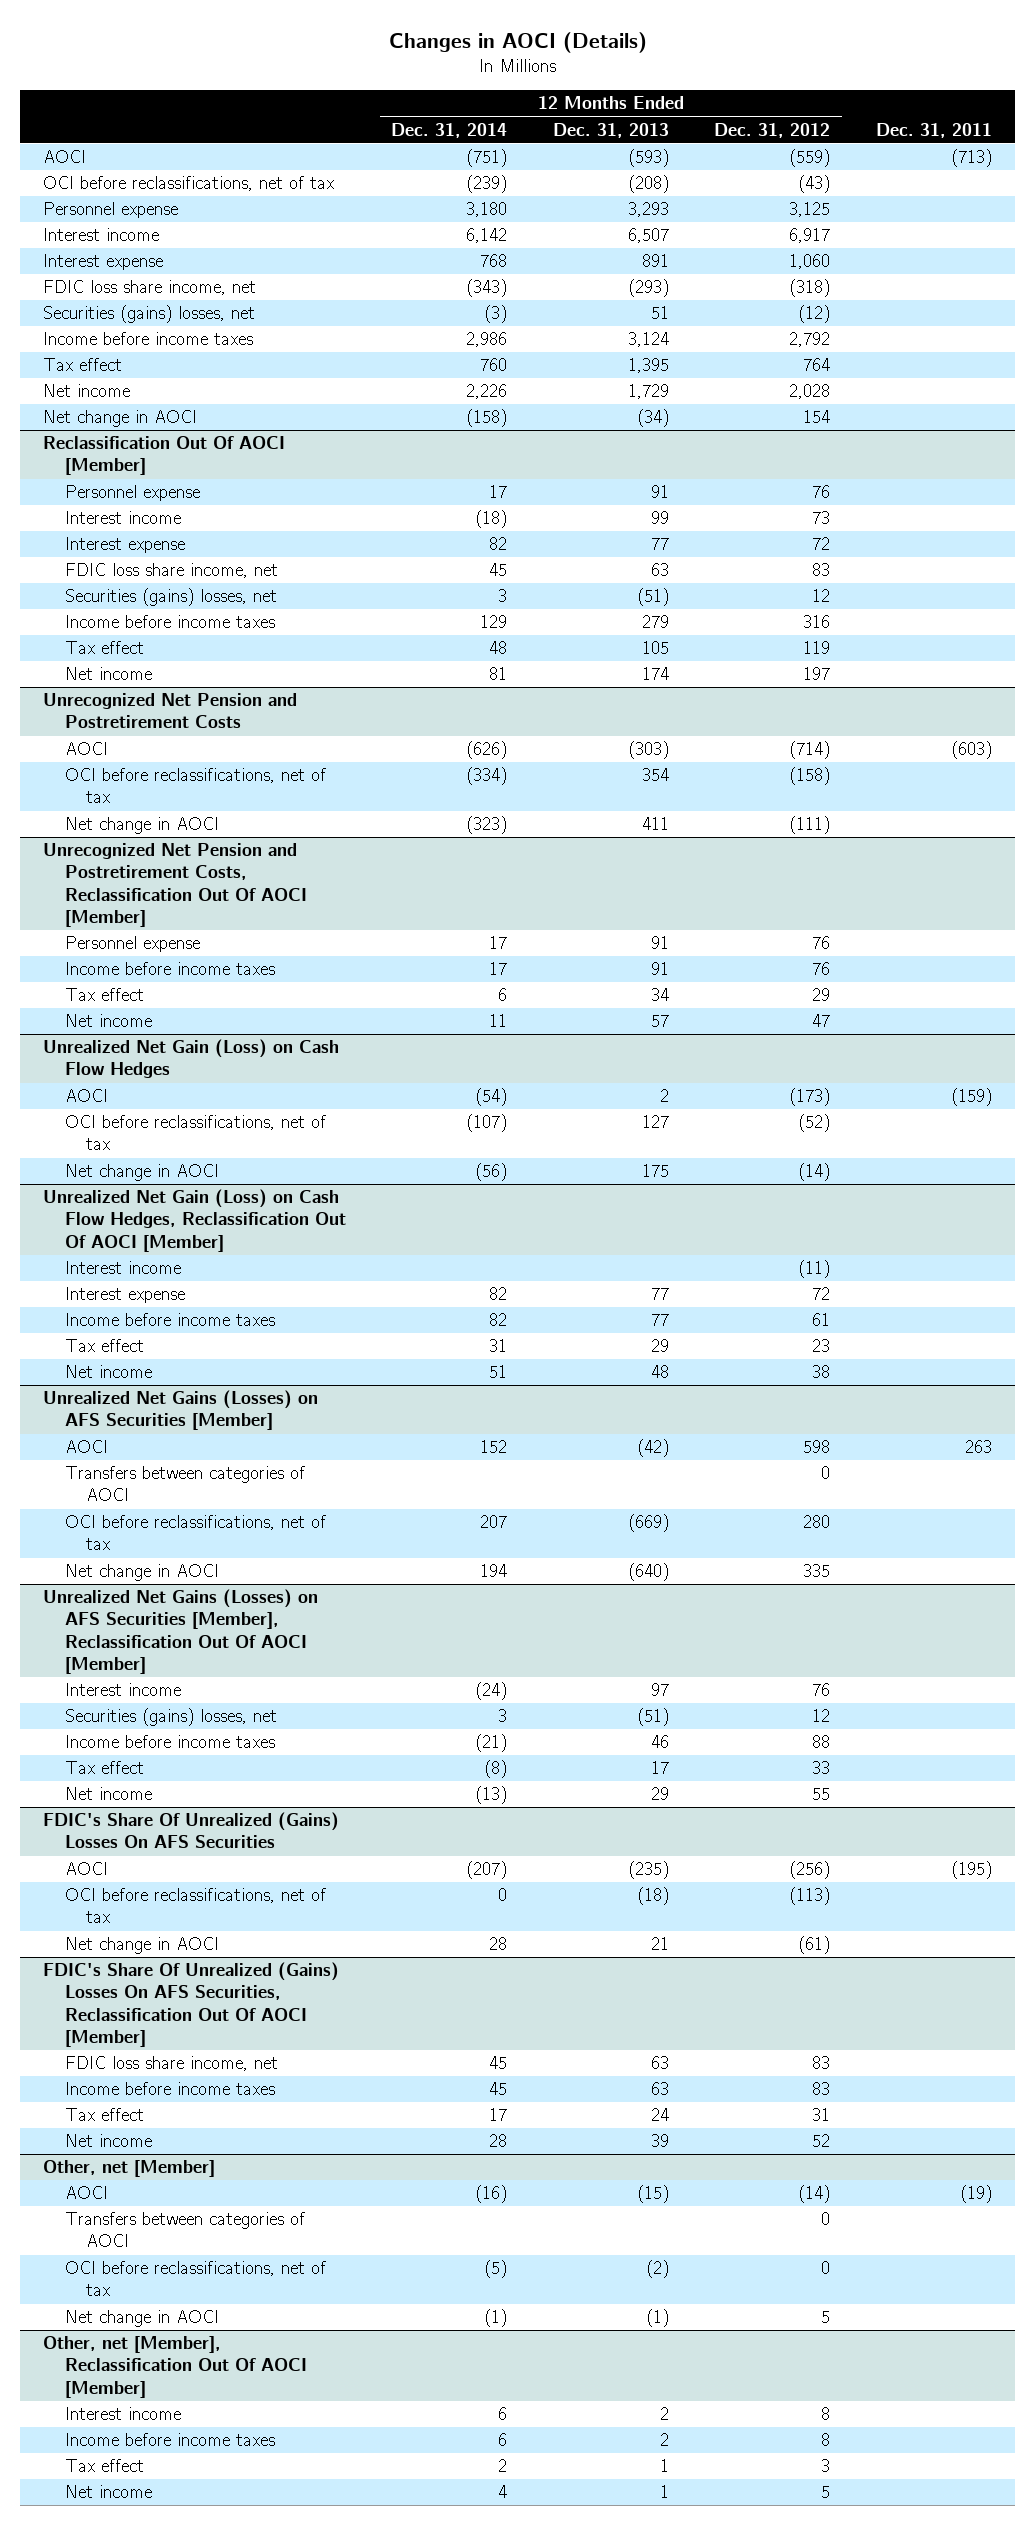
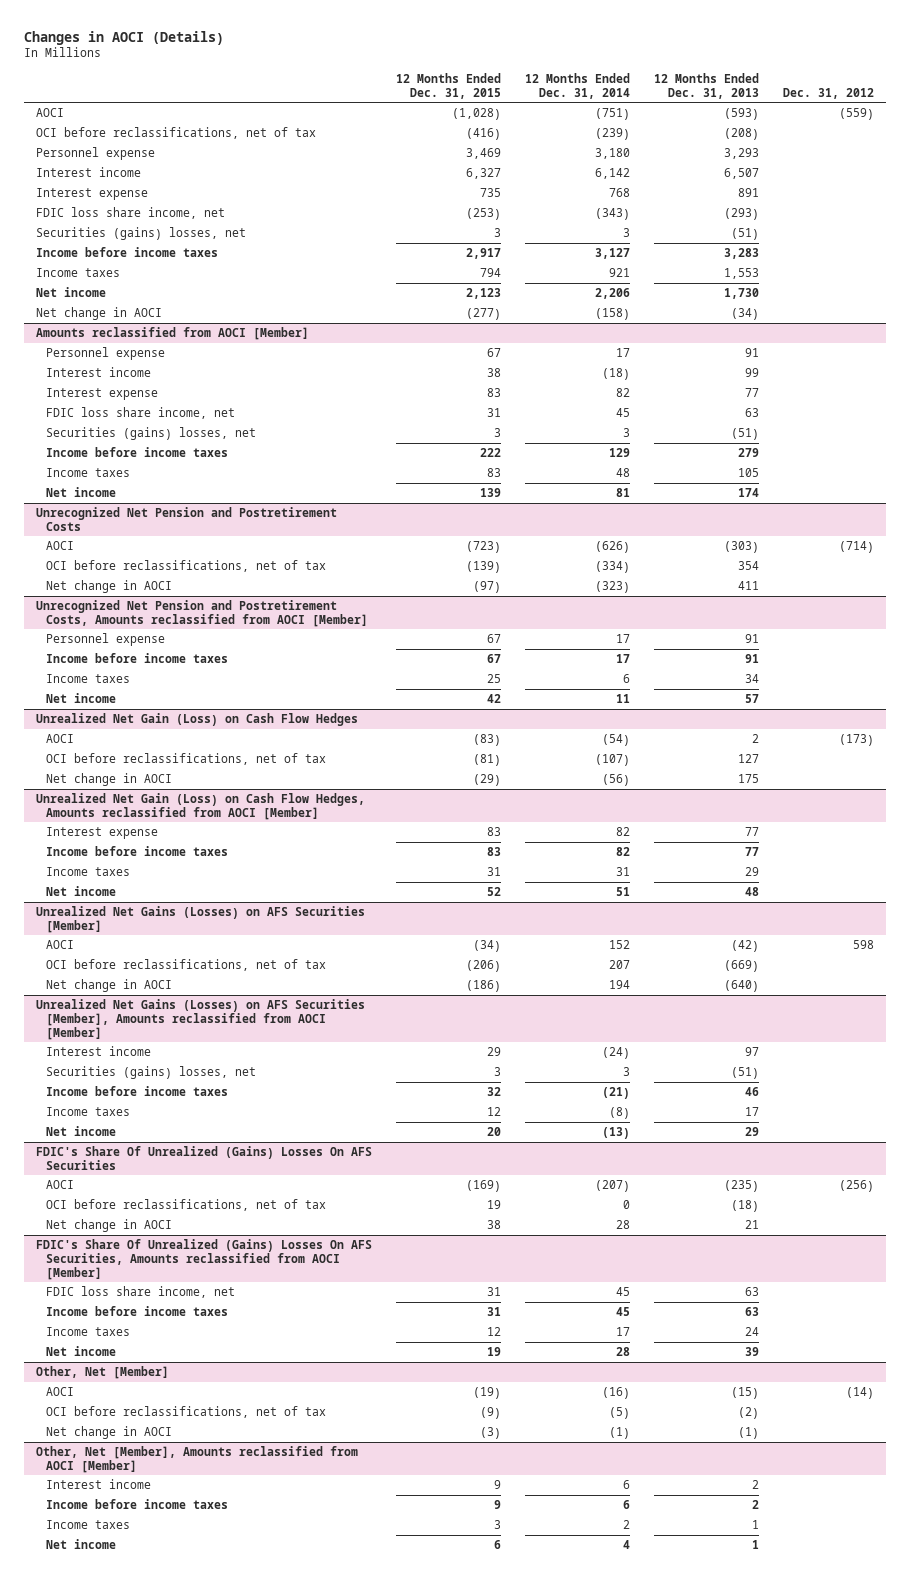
- | 12 Months Ended Dec. 31, 2014 | 12 Months Ended Dec. 31, 2013 | 12 Months Ended Dec. 31, 2012 | Dec. 31, 2011
+ | 12 Months Ended Dec. 31, 2015 | 12 Months Ended Dec. 31, 2014 | 12 Months Ended Dec. 31, 2013 | Dec. 31, 2012
- Securities (gains) losses, net | (3) | 51 | (12) |
- Income before income taxes | 2,986 | 3,124 | 2,792 |
- Tax effect | 760 | 1,395 | 764 |
- Net income | 2,226 | 1,729 | 2,028 |
+ Securities (gains) losses, net | 3 | 3 | (51) |
+ Income before income taxes | 2,917 | 3,127 | 3,283 |
+ Income taxes | 794 | 921 | 1,553 |
+ Net income | 2,123 | 2,206 | 1,730 |
- Reclassification Out Of AOCI [Member]
+ Amounts reclassified from AOCI [Member]
- Tax effect | 48 | 105 | 119 |
+ Income taxes | 83 | 48 | 105 |
- Unrecognized Net Pension and Postretirement Costs, Reclassification Out Of AOCI [Member]
+ Unrecognized Net Pension and Postretirement Costs, Amounts reclassified from AOCI [Member]
- Tax effect | 6 | 34 | 29 |
+ Income taxes | 25 | 6 | 34 |
- Unrealized Net Gain (Loss) on Cash Flow Hedges, Reclassification Out Of AOCI [Member]
- Interest income | | | (11) |
+ Unrealized Net Gain (Loss) on Cash Flow Hedges, Amounts reclassified from AOCI [Member]
- Tax effect | 31 | 29 | 23 |
+ Income taxes | 31 | 31 | 29 |
@ Unrealized Net Gains (Losses) on AFS Securities [Member]
- Transfers between categories of AOCI | | | 0 |
- Unrealized Net Gains (Losses) on AFS Securities [Member], Reclassification Out Of AOCI [Member]
+ Unrealized Net Gains (Losses) on AFS Securities [Member], Amounts reclassified from AOCI [Member]
- Tax effect | (8) | 17 | 33 |
+ Income taxes | 12 | (8) | 17 |
- FDIC's Share Of Unrealized (Gains) Losses On AFS Securities, Reclassification Out Of AOCI [Member]
+ FDIC's Share Of Unrealized (Gains) Losses On AFS Securities, Amounts reclassified from AOCI [Member]
- Tax effect | 17 | 24 | 31 |
+ Income taxes | 12 | 17 | 24 |
- Other, net [Member]
+ Other, Net [Member]
- Transfers between categories of AOCI | | | 0 |
- Other, net [Member], Reclassification Out Of AOCI [Member]
+ Other, Net [Member], Amounts reclassified from AOCI [Member]
- Tax effect | 2 | 1 | 3 |
+ Income taxes | 3 | 2 | 1 |

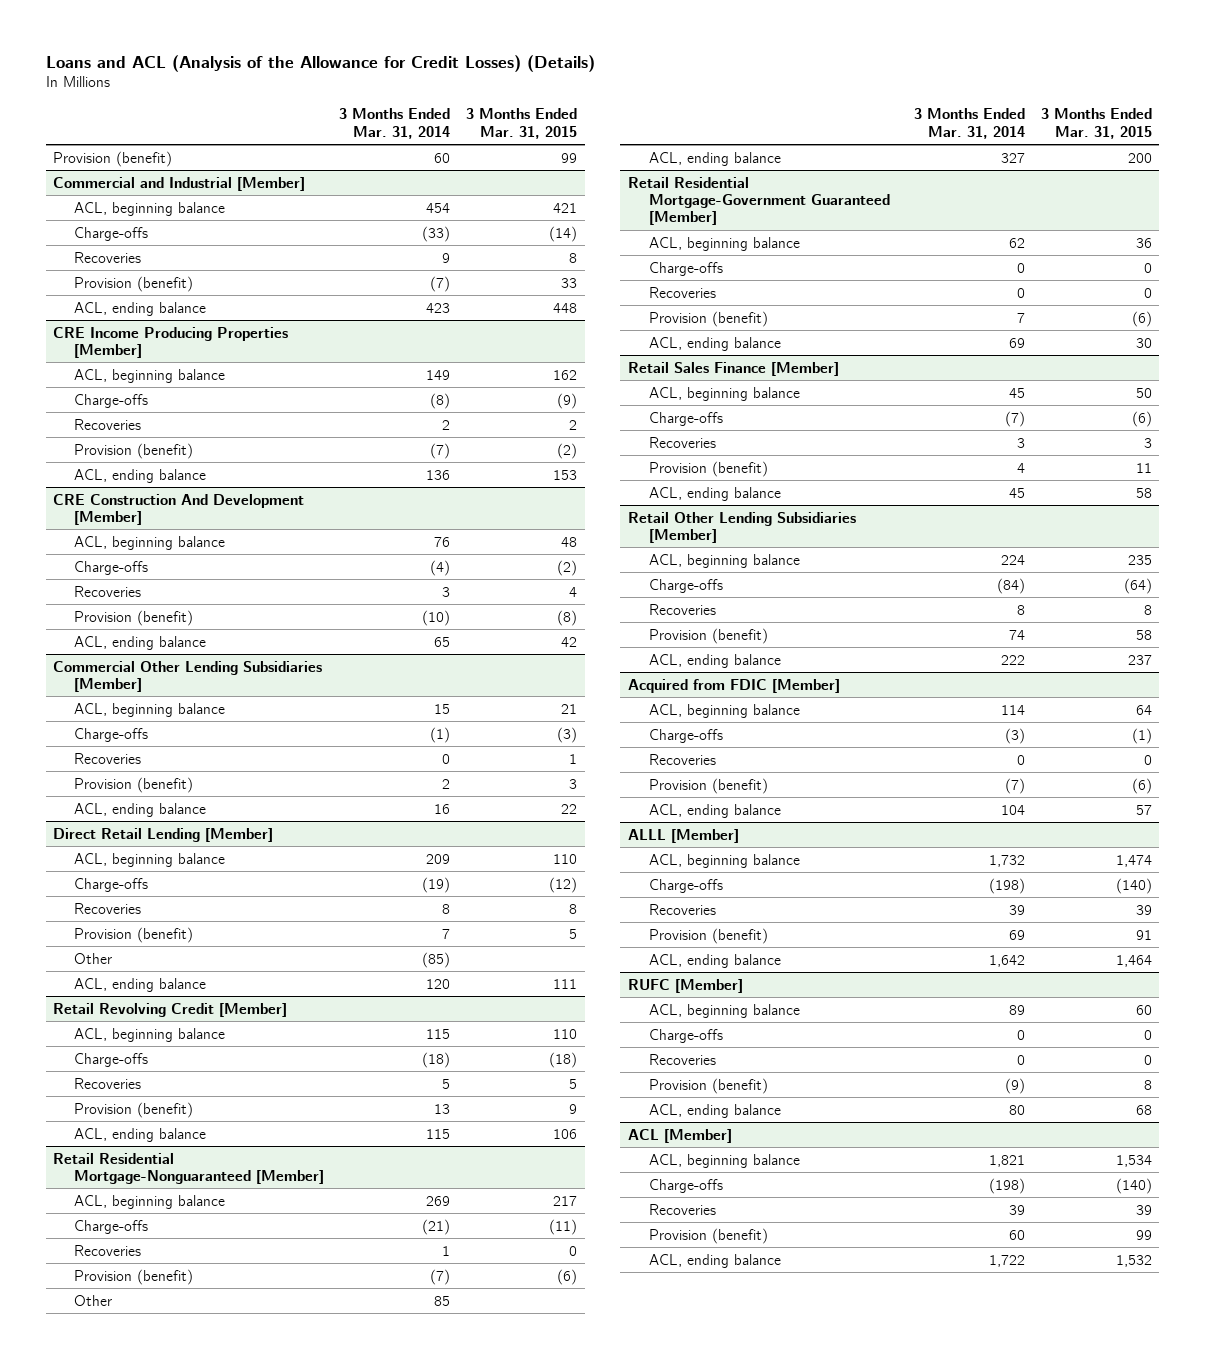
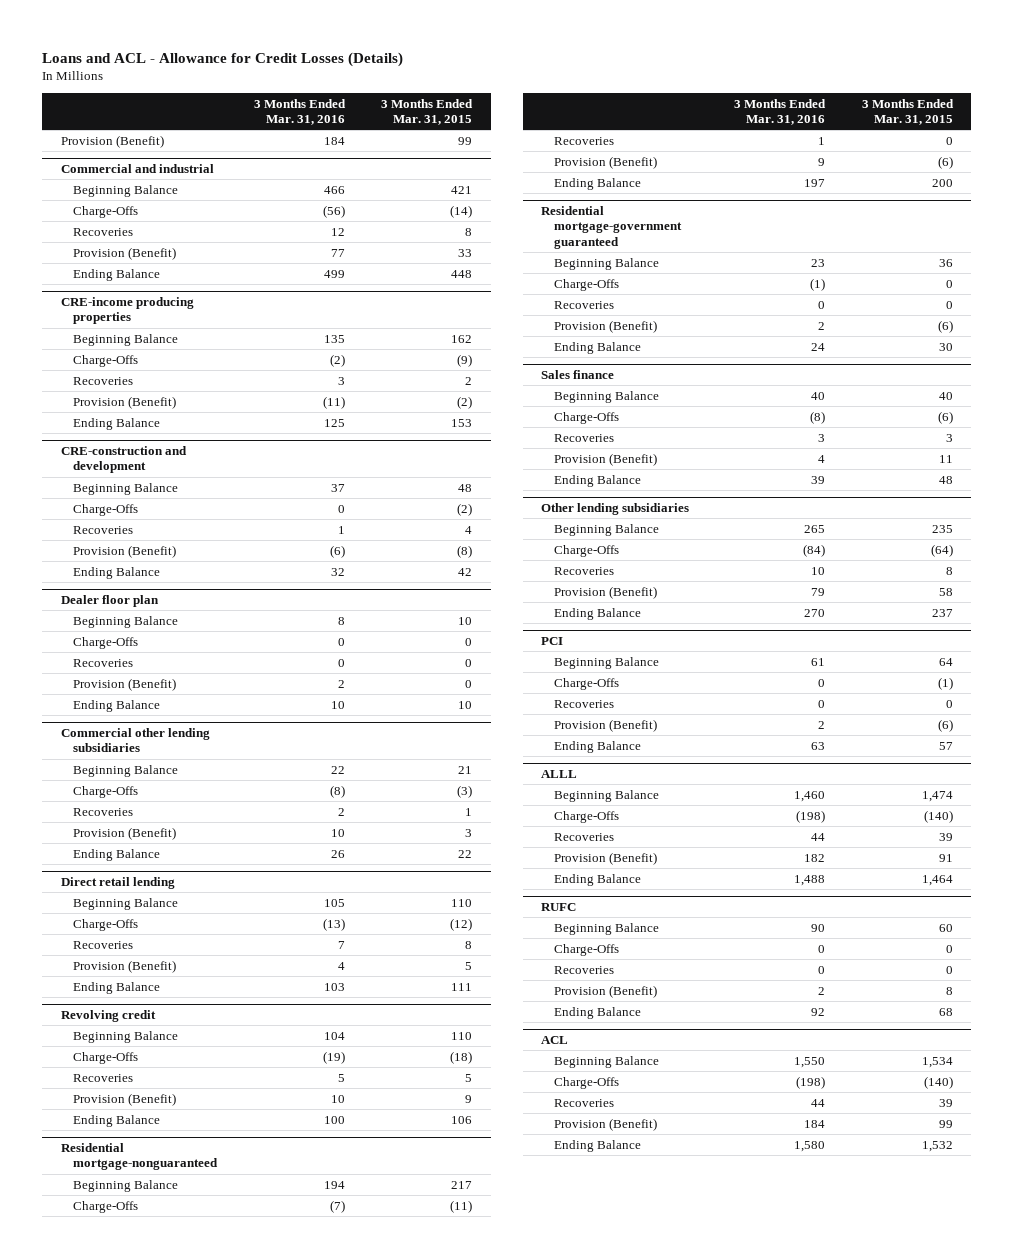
- Loans and ACL (Analysis of the Allowance for Credit Losses) (Details)
+ Loans and ACL - Allowance for Credit Losses (Details)
- | 3 Months Ended Mar. 31, 2014 | 3 Months Ended Mar. 31, 2015
+ | 3 Months Ended Mar. 31, 2016 | 3 Months Ended Mar. 31, 2015
- Provision (benefit) | 60 | 99
- Commercial and Industrial [Member]
- ACL, beginning balance | 454 | 421
- Charge-offs | (33) | (14)
+ Provision (Benefit) | 184 | 99
+ Commercial and industrial
+ Beginning Balance | 466 | 421
+ Charge-Offs | (56) | (14)
- Provision (benefit) | (7) | 33
- ACL, ending balance | 423 | 448
- CRE Income Producing Properties [Member]
- ACL, beginning balance | 149 | 162
- Charge-offs | (8) | (9)
+ Provision (Benefit) | 77 | 33
+ Ending Balance | 499 | 448
+ CRE-income producing properties
+ Beginning Balance | 135 | 162
+ Charge-Offs | (2) | (9)
- Provision (benefit) | (7) | (2)
- ACL, ending balance | 136 | 153
- CRE Construction And Development [Member]
- ACL, beginning balance | 76 | 48
- Charge-offs | (4) | (2)
+ Provision (Benefit) | (11) | (2)
+ Ending Balance | 125 | 153
+ CRE-construction and development
+ Beginning Balance | 37 | 48
+ Charge-Offs | 0 | (2)
- Provision (benefit) | (10) | (8)
- ACL, ending balance | 65 | 42
- Commercial Other Lending Subsidiaries [Member]
- ACL, beginning balance | 15 | 21
- Charge-offs | (1) | (3)
+ Provision (Benefit) | (6) | (8)
+ Ending Balance | 32 | 42
+ Dealer floor plan
+ Beginning Balance | 8 | 10
+ Charge-Offs | 0 | 0
+ Recoveries | 0 | 0
+ Provision (Benefit) | 2 | 0
+ Ending Balance | 10 | 10
+ Commercial other lending subsidiaries
+ Beginning Balance | 22 | 21
+ Charge-Offs | (8) | (3)
- Provision (benefit) | 2 | 3
- ACL, ending balance | 16 | 22
- Direct Retail Lending [Member]
- ACL, beginning balance | 209 | 110
- Charge-offs | (19) | (12)
+ Provision (Benefit) | 10 | 3
+ Ending Balance | 26 | 22
+ Direct retail lending
+ Beginning Balance | 105 | 110
+ Charge-Offs | (13) | (12)
- Provision (benefit) | 7 | 5
- Other | (85) |
- ACL, ending balance | 120 | 111
- Retail Revolving Credit [Member]
- ACL, beginning balance | 115 | 110
- Charge-offs | (18) | (18)
+ Provision (Benefit) | 4 | 5
+ Ending Balance | 103 | 111
+ Revolving credit
+ Beginning Balance | 104 | 110
+ Charge-Offs | (19) | (18)
- Provision (benefit) | 13 | 9
- ACL, ending balance | 115 | 106
- Retail Residential Mortgage-Nonguaranteed [Member]
- ACL, beginning balance | 269 | 217
- Charge-offs | (21) | (11)
+ Provision (Benefit) | 10 | 9
+ Ending Balance | 100 | 106
+ Residential mortgage-nonguaranteed
+ Beginning Balance | 194 | 217
+ Charge-Offs | (7) | (11)
- Provision (benefit) | (7) | (6)
- Other | 85 |
- ACL, ending balance | 327 | 200
- Retail Residential Mortgage-Government Guaranteed [Member]
- ACL, beginning balance | 62 | 36
- Charge-offs | 0 | 0
+ Provision (Benefit) | 9 | (6)
+ Ending Balance | 197 | 200
+ Residential mortgage-government guaranteed
+ Beginning Balance | 23 | 36
+ Charge-Offs | (1) | 0
- Provision (benefit) | 7 | (6)
- ACL, ending balance | 69 | 30
- Retail Sales Finance [Member]
- ACL, beginning balance | 45 | 50
- Charge-offs | (7) | (6)
+ Provision (Benefit) | 2 | (6)
+ Ending Balance | 24 | 30
+ Sales finance
+ Beginning Balance | 40 | 40
+ Charge-Offs | (8) | (6)
- Provision (benefit) | 4 | 11
- ACL, ending balance | 45 | 58
- Retail Other Lending Subsidiaries [Member]
- ACL, beginning balance | 224 | 235
- Charge-offs | (84) | (64)
+ Provision (Benefit) | 4 | 11
+ Ending Balance | 39 | 48
+ Other lending subsidiaries
+ Beginning Balance | 265 | 235
+ Charge-Offs | (84) | (64)
- Provision (benefit) | 74 | 58
- ACL, ending balance | 222 | 237
- Acquired from FDIC [Member]
- ACL, beginning balance | 114 | 64
- Charge-offs | (3) | (1)
+ Provision (Benefit) | 79 | 58
+ Ending Balance | 270 | 237
+ PCI
+ Beginning Balance | 61 | 64
+ Charge-Offs | 0 | (1)
- Provision (benefit) | (7) | (6)
- ACL, ending balance | 104 | 57
- ALLL [Member]
- ACL, beginning balance | 1,732 | 1,474
- Charge-offs | (198) | (140)
+ Provision (Benefit) | 2 | (6)
+ Ending Balance | 63 | 57
+ ALLL
+ Beginning Balance | 1,460 | 1,474
+ Charge-Offs | (198) | (140)
- Provision (benefit) | 69 | 91
- ACL, ending balance | 1,642 | 1,464
- RUFC [Member]
- ACL, beginning balance | 89 | 60
- Charge-offs | 0 | 0
+ Provision (Benefit) | 182 | 91
+ Ending Balance | 1,488 | 1,464
+ RUFC
+ Beginning Balance | 90 | 60
+ Charge-Offs | 0 | 0
- Provision (benefit) | (9) | 8
- ACL, ending balance | 80 | 68
- ACL [Member]
- ACL, beginning balance | 1,821 | 1,534
- Charge-offs | (198) | (140)
+ Provision (Benefit) | 2 | 8
+ Ending Balance | 92 | 68
+ ACL
+ Beginning Balance | 1,550 | 1,534
+ Charge-Offs | (198) | (140)
- Provision (benefit) | 60 | 99
- ACL, ending balance | 1,722 | 1,532
+ Provision (Benefit) | 184 | 99
+ Ending Balance | 1,580 | 1,532

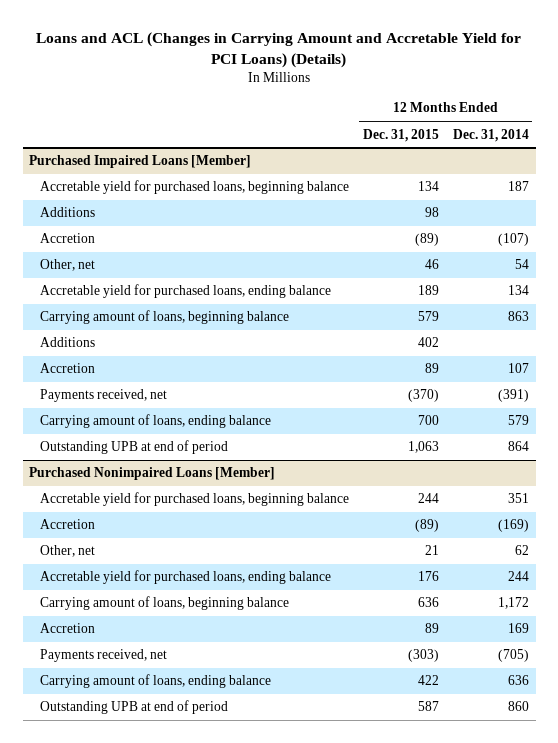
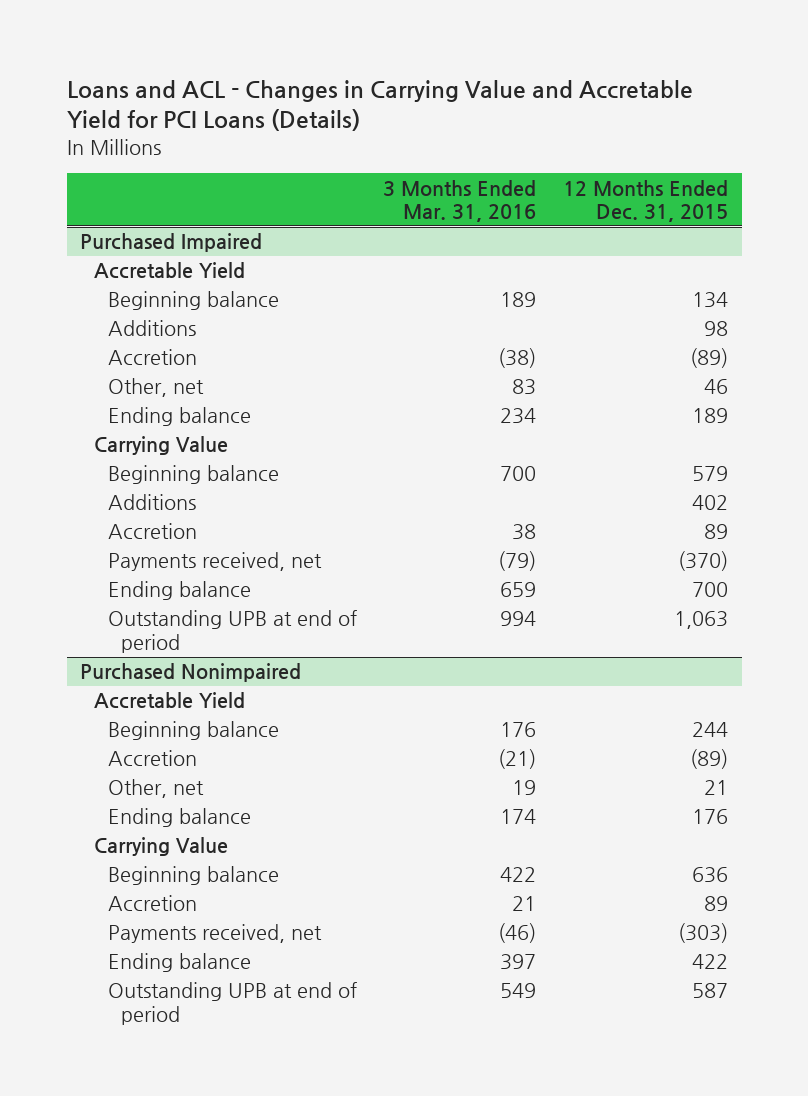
- Loans and ACL (Changes in Carrying Amount and Accretable Yield for PCI Loans) (Details)
+ Loans and ACL - Changes in Carrying Value and Accretable Yield for PCI Loans (Details)
- | 12 Months Ended Dec. 31, 2015 | 12 Months Ended Dec. 31, 2014
+ | 3 Months Ended Mar. 31, 2016 | 12 Months Ended Dec. 31, 2015
- Purchased Impaired Loans [Member]
- Accretable yield for purchased loans, beginning balance | 134 | 187
+ Purchased Impaired
+ Accretable Yield
+ Beginning balance | 189 | 134
- Accretable yield for purchased loans, ending balance | 189 | 134
- Carrying amount of loans, beginning balance | 579 | 863
+ Ending balance | 234 | 189
+ Carrying Value
+ Beginning balance | 700 | 579
- Carrying amount of loans, ending balance | 700 | 579
+ Ending balance | 659 | 700
- Purchased Nonimpaired Loans [Member]
- Accretable yield for purchased loans, beginning balance | 244 | 351
+ Purchased Nonimpaired
+ Accretable Yield
+ Beginning balance | 176 | 244
- Accretable yield for purchased loans, ending balance | 176 | 244
- Carrying amount of loans, beginning balance | 636 | 1,172
+ Ending balance | 174 | 176
+ Carrying Value
+ Beginning balance | 422 | 636
- Carrying amount of loans, ending balance | 422 | 636
+ Ending balance | 397 | 422

